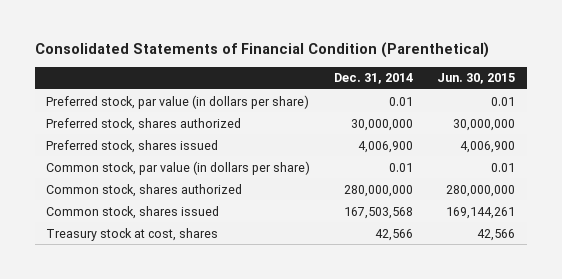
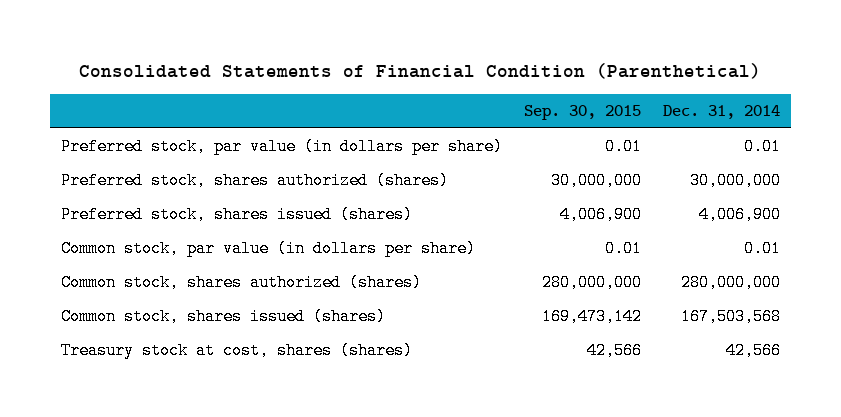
- | Dec. 31, 2014 | Jun. 30, 2015
+ | Sep. 30, 2015 | Dec. 31, 2014
- Preferred stock, shares authorized | 30,000,000 | 30,000,000
- Preferred stock, shares issued | 4,006,900 | 4,006,900
+ Preferred stock, shares authorized (shares) | 30,000,000 | 30,000,000
+ Preferred stock, shares issued (shares) | 4,006,900 | 4,006,900
- Common stock, shares authorized | 280,000,000 | 280,000,000
- Common stock, shares issued | 167,503,568 | 169,144,261
- Treasury stock at cost, shares | 42,566 | 42,566
+ Common stock, shares authorized (shares) | 280,000,000 | 280,000,000
+ Common stock, shares issued (shares) | 169,473,142 | 167,503,568
+ Treasury stock at cost, shares (shares) | 42,566 | 42,566

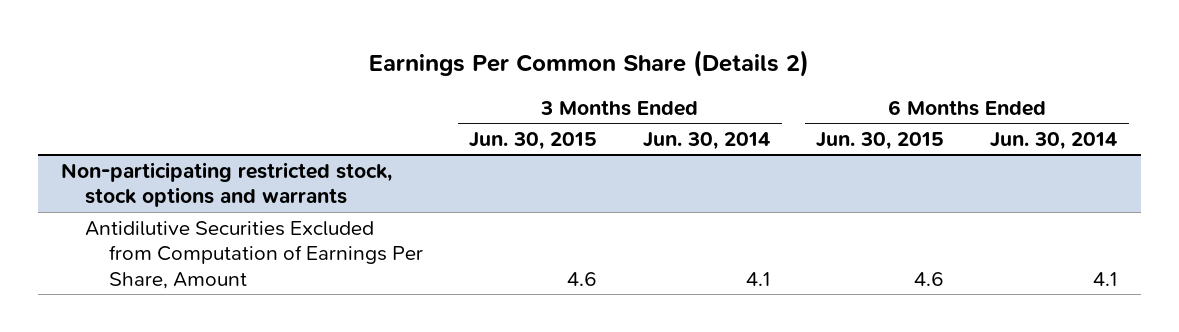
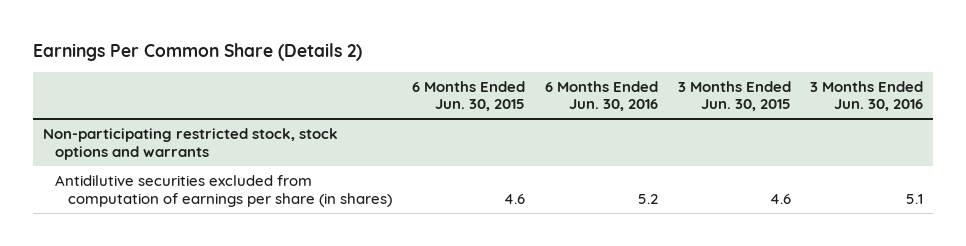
- | 3 Months Ended Jun. 30, 2015 | 3 Months Ended Jun. 30, 2014 | 6 Months Ended Jun. 30, 2015 | 6 Months Ended Jun. 30, 2014
+ | 6 Months Ended Jun. 30, 2015 | 6 Months Ended Jun. 30, 2016 | 3 Months Ended Jun. 30, 2015 | 3 Months Ended Jun. 30, 2016
@ Non-participating restricted stock, stock options and warrants
- Antidilutive Securities Excluded from Computation of Earnings Per Share, Amount | 4.6 | 4.1 | 4.6 | 4.1
+ Antidilutive securities excluded from computation of earnings per share (in shares) | 4.6 | 5.2 | 4.6 | 5.1

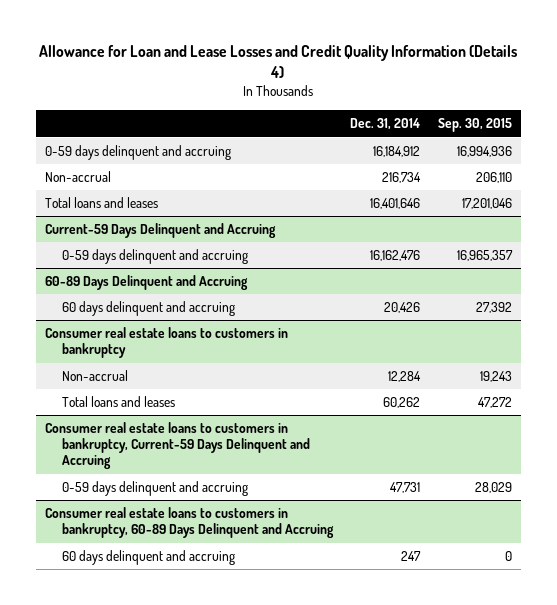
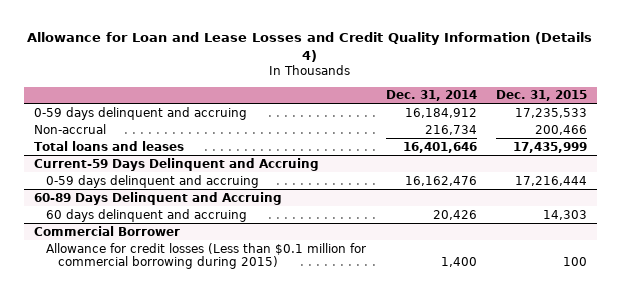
- | Dec. 31, 2014 | Sep. 30, 2015
+ | Dec. 31, 2014 | Dec. 31, 2015
- Consumer real estate loans to customers in bankruptcy
- Non-accrual | 12,284 | 19,243
- Total loans and leases | 60,262 | 47,272
- Consumer real estate loans to customers in bankruptcy, Current-59 Days Delinquent and Accruing
- 0-59 days delinquent and accruing | 47,731 | 28,029
- Consumer real estate loans to customers in bankruptcy, 60-89 Days Delinquent and Accruing
- 60 days delinquent and accruing | 247 | 0
+ Commercial Borrower
+ Allowance for credit losses (Less than $0.1 million for commercial borrowing during 2015) | 1,400 | 100

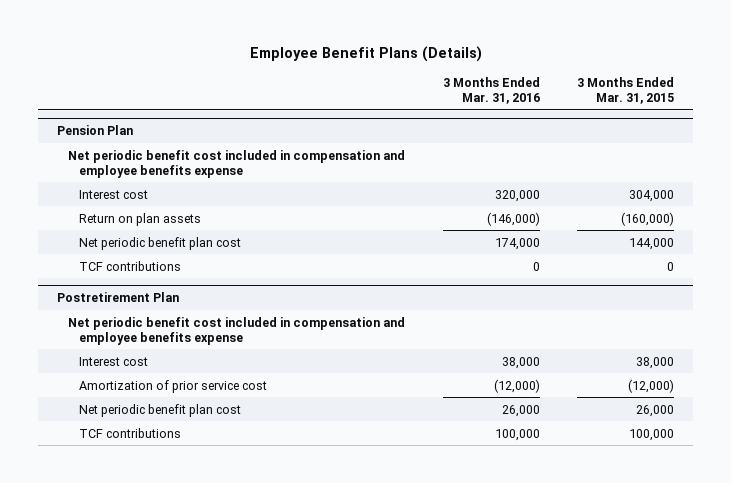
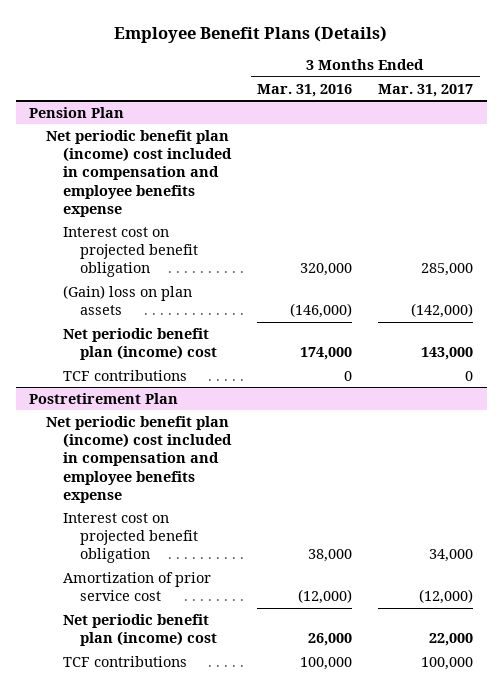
- | 3 Months Ended Mar. 31, 2016 | 3 Months Ended Mar. 31, 2015
+ | 3 Months Ended Mar. 31, 2016 | 3 Months Ended Mar. 31, 2017
@ Pension Plan
- Net periodic benefit cost included in compensation and employee benefits expense
- Interest cost | 320,000 | 304,000
- Return on plan assets | (146,000) | (160,000)
- Net periodic benefit plan cost | 174,000 | 144,000
+ Net periodic benefit plan (income) cost included in compensation and employee benefits expense
+ Interest cost on projected benefit obligation | 320,000 | 285,000
+ (Gain) loss on plan assets | (146,000) | (142,000)
+ Net periodic benefit plan (income) cost | 174,000 | 143,000
@ Postretirement Plan
- Net periodic benefit cost included in compensation and employee benefits expense
- Interest cost | 38,000 | 38,000
+ Net periodic benefit plan (income) cost included in compensation and employee benefits expense
+ Interest cost on projected benefit obligation | 38,000 | 34,000
- Net periodic benefit plan cost | 26,000 | 26,000
+ Net periodic benefit plan (income) cost | 26,000 | 22,000

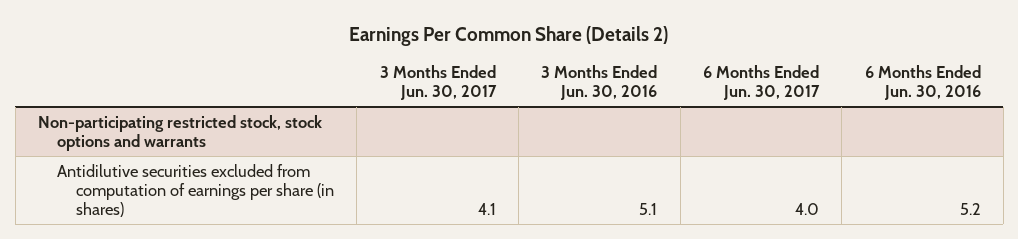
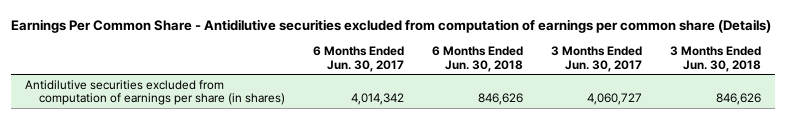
- Earnings Per Common Share (Details 2)
+ Earnings Per Common Share - Antidilutive securities excluded from computation of earnings per common share (Details)
- | 3 Months Ended Jun. 30, 2017 | 3 Months Ended Jun. 30, 2016 | 6 Months Ended Jun. 30, 2017 | 6 Months Ended Jun. 30, 2016
+ | 6 Months Ended Jun. 30, 2017 | 6 Months Ended Jun. 30, 2018 | 3 Months Ended Jun. 30, 2017 | 3 Months Ended Jun. 30, 2018
- Non-participating restricted stock, stock options and warrants
- Antidilutive securities excluded from computation of earnings per share (in shares) | 4.1 | 5.1 | 4.0 | 5.2
+ Antidilutive securities excluded from computation of earnings per share (in shares) | 4,014,342 | 846,626 | 4,060,727 | 846,626

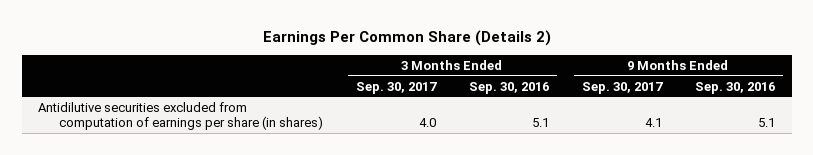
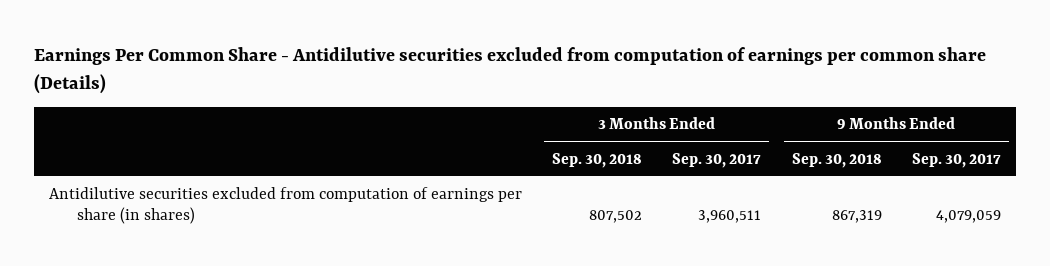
- Earnings Per Common Share (Details 2)
+ Earnings Per Common Share - Antidilutive securities excluded from computation of earnings per common share (Details)
- | 3 Months Ended Sep. 30, 2017 | 3 Months Ended Sep. 30, 2016 | 9 Months Ended Sep. 30, 2017 | 9 Months Ended Sep. 30, 2016
+ | 3 Months Ended Sep. 30, 2018 | 3 Months Ended Sep. 30, 2017 | 9 Months Ended Sep. 30, 2018 | 9 Months Ended Sep. 30, 2017
- Antidilutive securities excluded from computation of earnings per share (in shares) | 4.0 | 5.1 | 4.1 | 5.1
+ Antidilutive securities excluded from computation of earnings per share (in shares) | 807,502 | 3,960,511 | 867,319 | 4,079,059

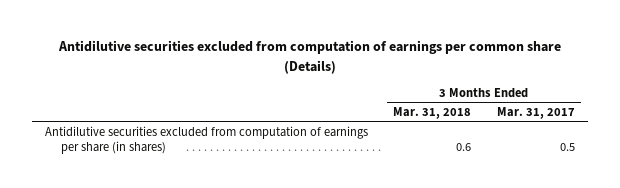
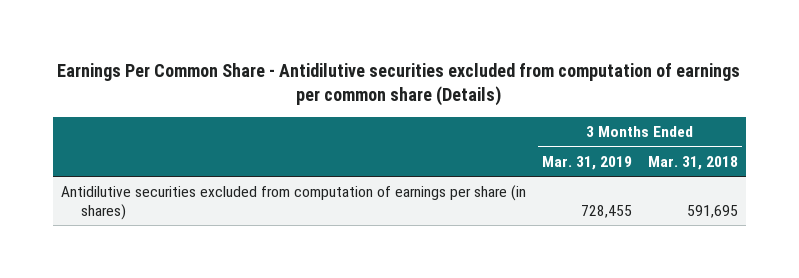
- Antidilutive securities excluded from computation of earnings per common share (Details)
+ Earnings Per Common Share - Antidilutive securities excluded from computation of earnings per common share (Details)
- | 3 Months Ended Mar. 31, 2018 | 3 Months Ended Mar. 31, 2017
+ | 3 Months Ended Mar. 31, 2019 | 3 Months Ended Mar. 31, 2018
- Antidilutive securities excluded from computation of earnings per share (in shares) | 0.6 | 0.5
+ Antidilutive securities excluded from computation of earnings per share (in shares) | 728,455 | 591,695

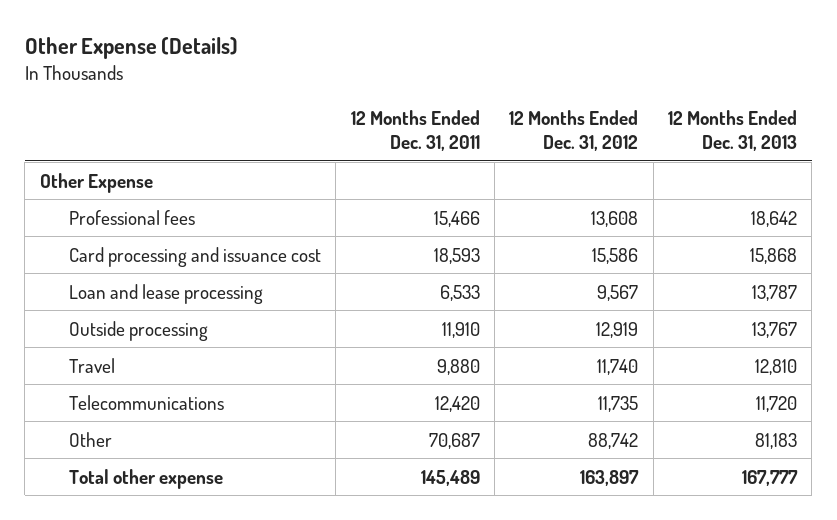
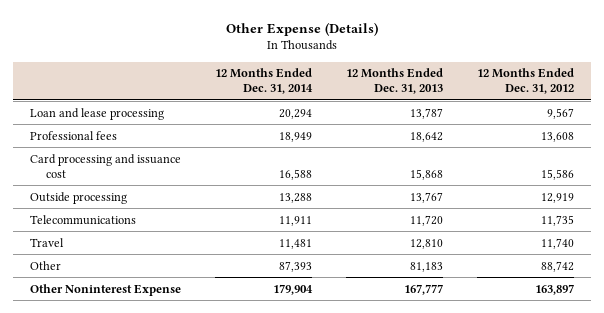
- | 12 Months Ended Dec. 31, 2011 | 12 Months Ended Dec. 31, 2012 | 12 Months Ended Dec. 31, 2013
+ | 12 Months Ended Dec. 31, 2014 | 12 Months Ended Dec. 31, 2013 | 12 Months Ended Dec. 31, 2012
- Other Expense
moved up: Loan and lease processing | 20,294 | 13,787 | 9,567
moved down: Travel | 11,481 | 12,810 | 11,740
- Total other expense | 145,489 | 163,897 | 167,777
+ Other Noninterest Expense | 179,904 | 167,777 | 163,897

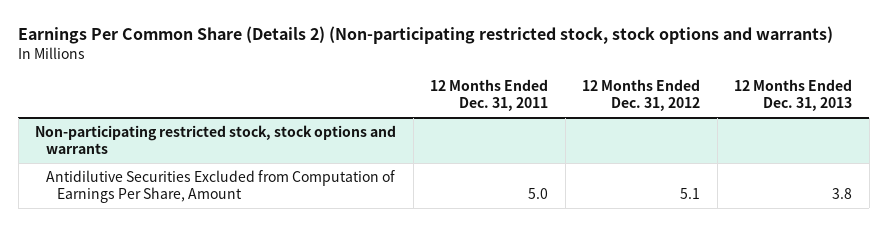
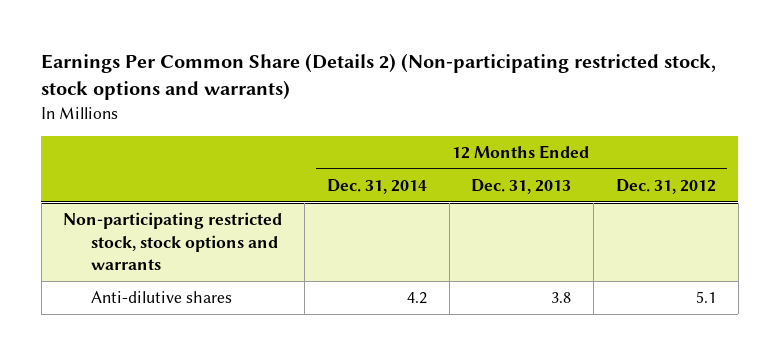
- | 12 Months Ended Dec. 31, 2011 | 12 Months Ended Dec. 31, 2012 | 12 Months Ended Dec. 31, 2013
+ | 12 Months Ended Dec. 31, 2014 | 12 Months Ended Dec. 31, 2013 | 12 Months Ended Dec. 31, 2012
@ Non-participating restricted stock, stock options and warrants
- Antidilutive Securities Excluded from Computation of Earnings Per Share, Amount | 5.0 | 5.1 | 3.8
+ Anti-dilutive shares | 4.2 | 3.8 | 5.1

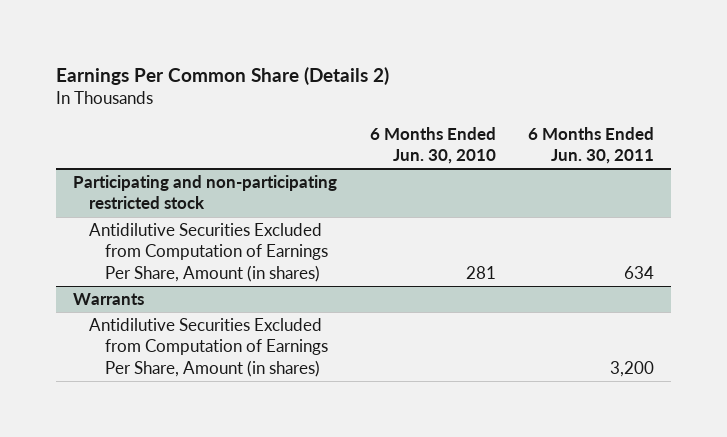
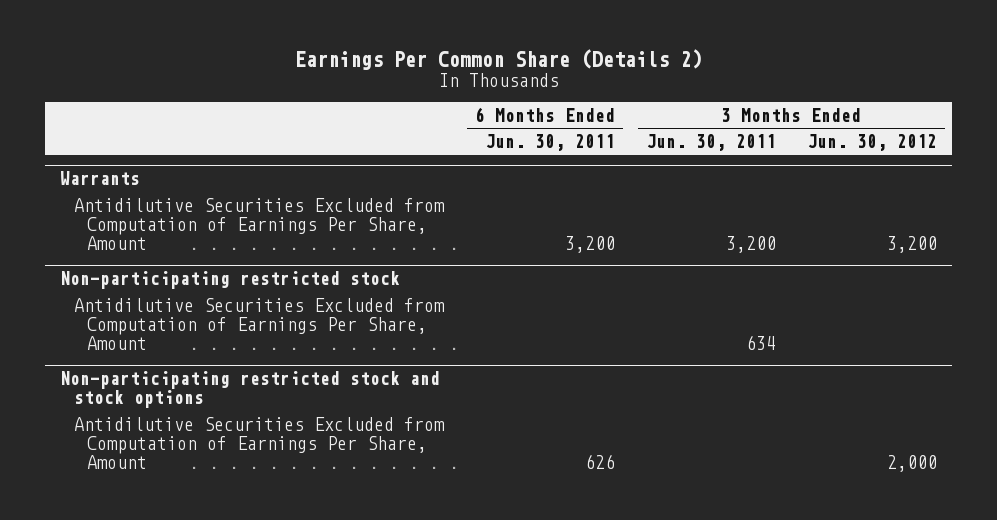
- | 6 Months Ended Jun. 30, 2010 | 6 Months Ended Jun. 30, 2011
+ | 6 Months Ended Jun. 30, 2011 | 3 Months Ended Jun. 30, 2011 | 3 Months Ended Jun. 30, 2012
- Participating and non-participating restricted stock
- Antidilutive Securities Excluded from Computation of Earnings Per Share, Amount (in shares) | 281 | 634
@ Warrants
- Antidilutive Securities Excluded from Computation of Earnings Per Share, Amount (in shares) | | 3,200
+ Antidilutive Securities Excluded from Computation of Earnings Per Share, Amount | 3,200 | 3,200 | 3,200
+ Non-participating restricted stock
+ Antidilutive Securities Excluded from Computation of Earnings Per Share, Amount | | 634 |
+ Non-participating restricted stock and stock options
+ Antidilutive Securities Excluded from Computation of Earnings Per Share, Amount | 626 | | 2,000

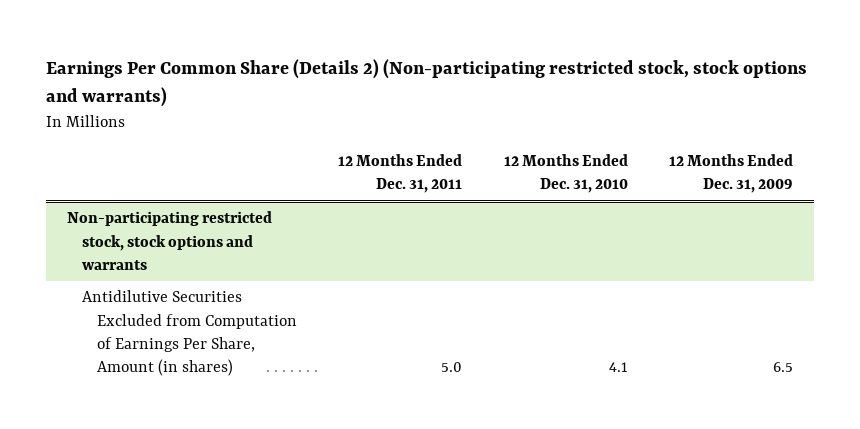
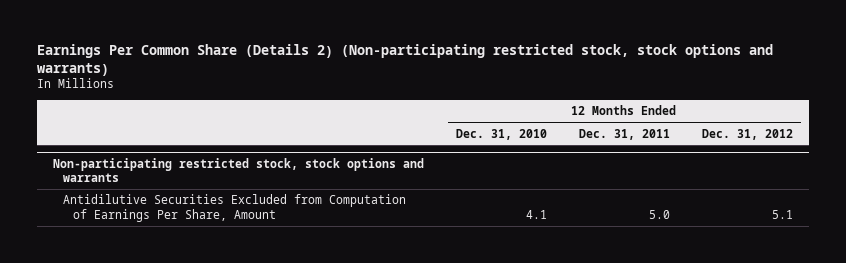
- | 12 Months Ended Dec. 31, 2011 | 12 Months Ended Dec. 31, 2010 | 12 Months Ended Dec. 31, 2009
+ | 12 Months Ended Dec. 31, 2010 | 12 Months Ended Dec. 31, 2011 | 12 Months Ended Dec. 31, 2012
@ Non-participating restricted stock, stock options and warrants
- Antidilutive Securities Excluded from Computation of Earnings Per Share, Amount (in shares) | 5.0 | 4.1 | 6.5
+ Antidilutive Securities Excluded from Computation of Earnings Per Share, Amount | 4.1 | 5.0 | 5.1

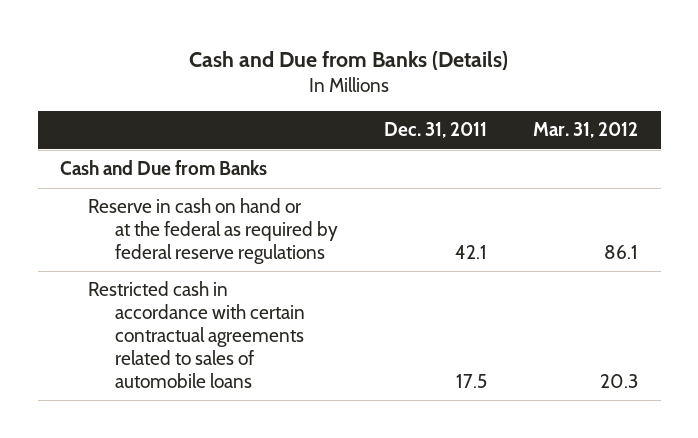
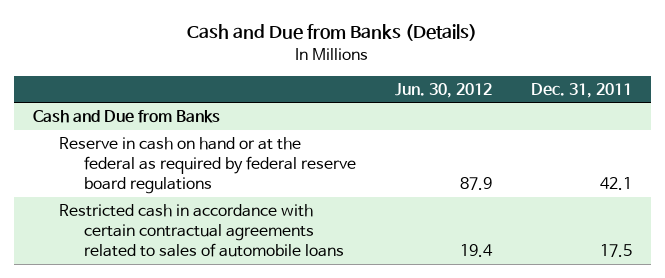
- | Dec. 31, 2011 | Mar. 31, 2012
+ | Jun. 30, 2012 | Dec. 31, 2011
- Reserve in cash on hand or at the federal as required by federal reserve regulations | 42.1 | 86.1
+ Reserve in cash on hand or at the federal as required by federal reserve board regulations | 87.9 | 42.1

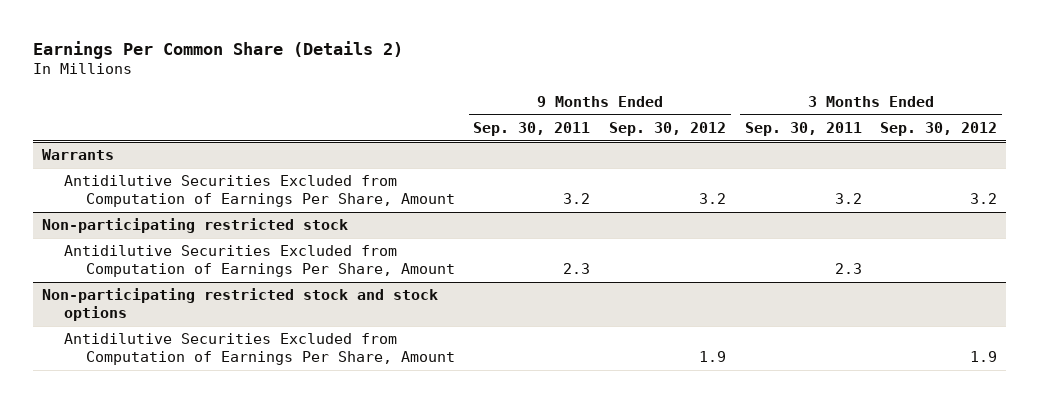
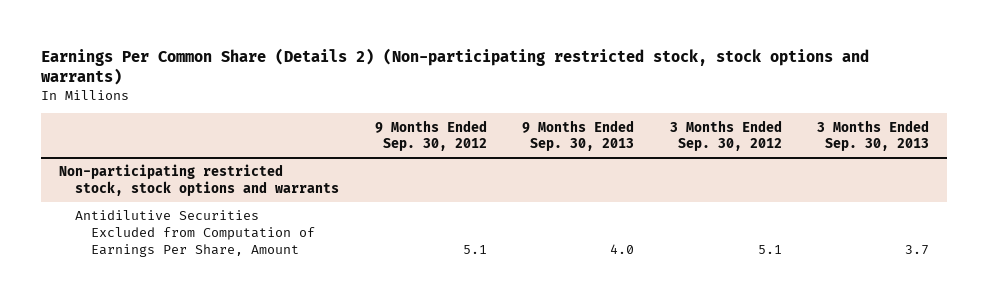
- Earnings Per Common Share (Details 2)
+ Earnings Per Common Share (Details 2) (Non-participating restricted stock, stock options and warrants)
- | 9 Months Ended Sep. 30, 2011 | 9 Months Ended Sep. 30, 2012 | 3 Months Ended Sep. 30, 2011 | 3 Months Ended Sep. 30, 2012
+ | 9 Months Ended Sep. 30, 2012 | 9 Months Ended Sep. 30, 2013 | 3 Months Ended Sep. 30, 2012 | 3 Months Ended Sep. 30, 2013
- Warrants
- Antidilutive Securities Excluded from Computation of Earnings Per Share, Amount | 3.2 | 3.2 | 3.2 | 3.2
- Non-participating restricted stock
- Antidilutive Securities Excluded from Computation of Earnings Per Share, Amount | 2.3 | | 2.3 |
- Non-participating restricted stock and stock options
- Antidilutive Securities Excluded from Computation of Earnings Per Share, Amount | | 1.9 | | 1.9
+ Non-participating restricted stock, stock options and warrants
+ Antidilutive Securities Excluded from Computation of Earnings Per Share, Amount | 5.1 | 4.0 | 5.1 | 3.7

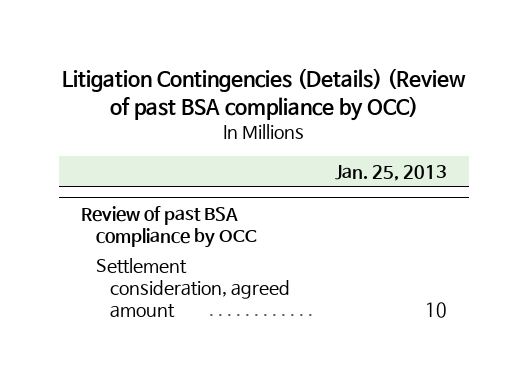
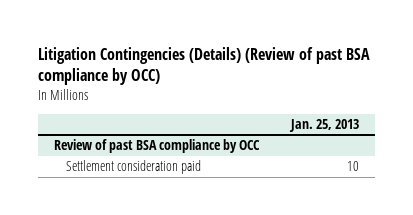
@ Review of past BSA compliance by OCC
- Settlement consideration, agreed amount | 10
+ Settlement consideration paid | 10

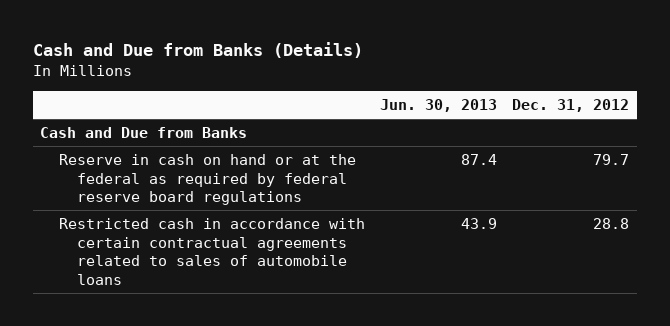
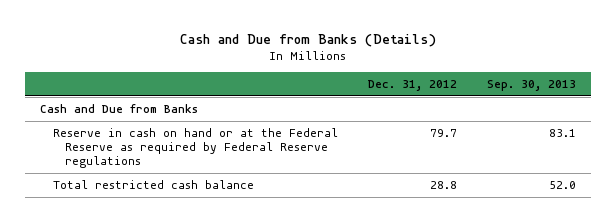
- | Jun. 30, 2013 | Dec. 31, 2012
+ | Dec. 31, 2012 | Sep. 30, 2013
- Reserve in cash on hand or at the federal as required by federal reserve board regulations | 87.4 | 79.7
- Restricted cash in accordance with certain contractual agreements related to sales of automobile loans | 43.9 | 28.8
+ Reserve in cash on hand or at the Federal Reserve as required by Federal Reserve regulations | 79.7 | 83.1
+ Total restricted cash balance | 28.8 | 52.0

